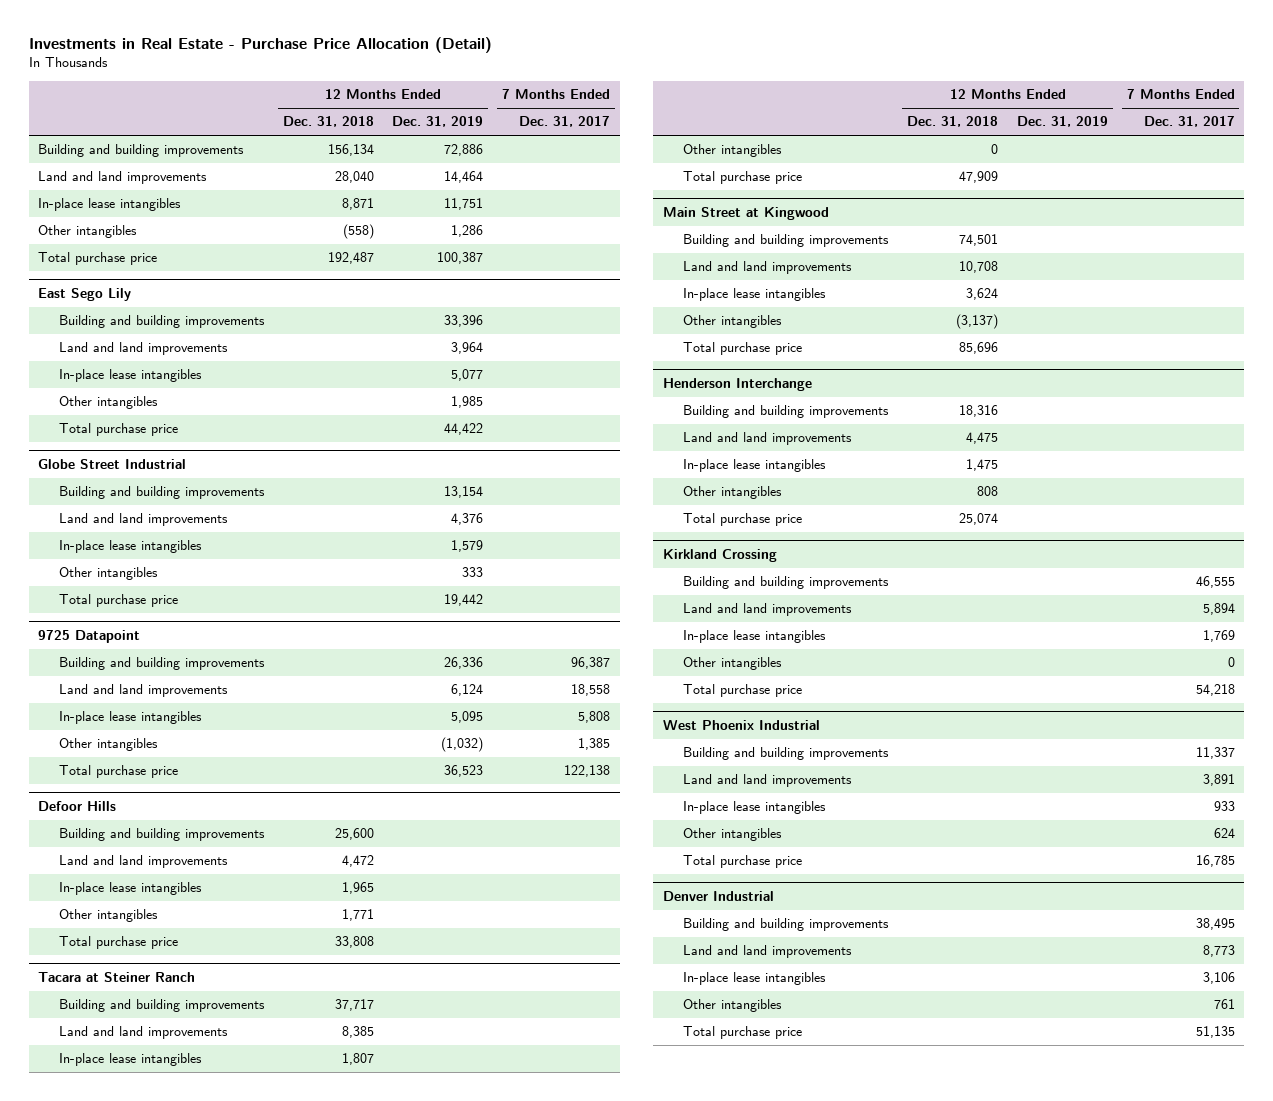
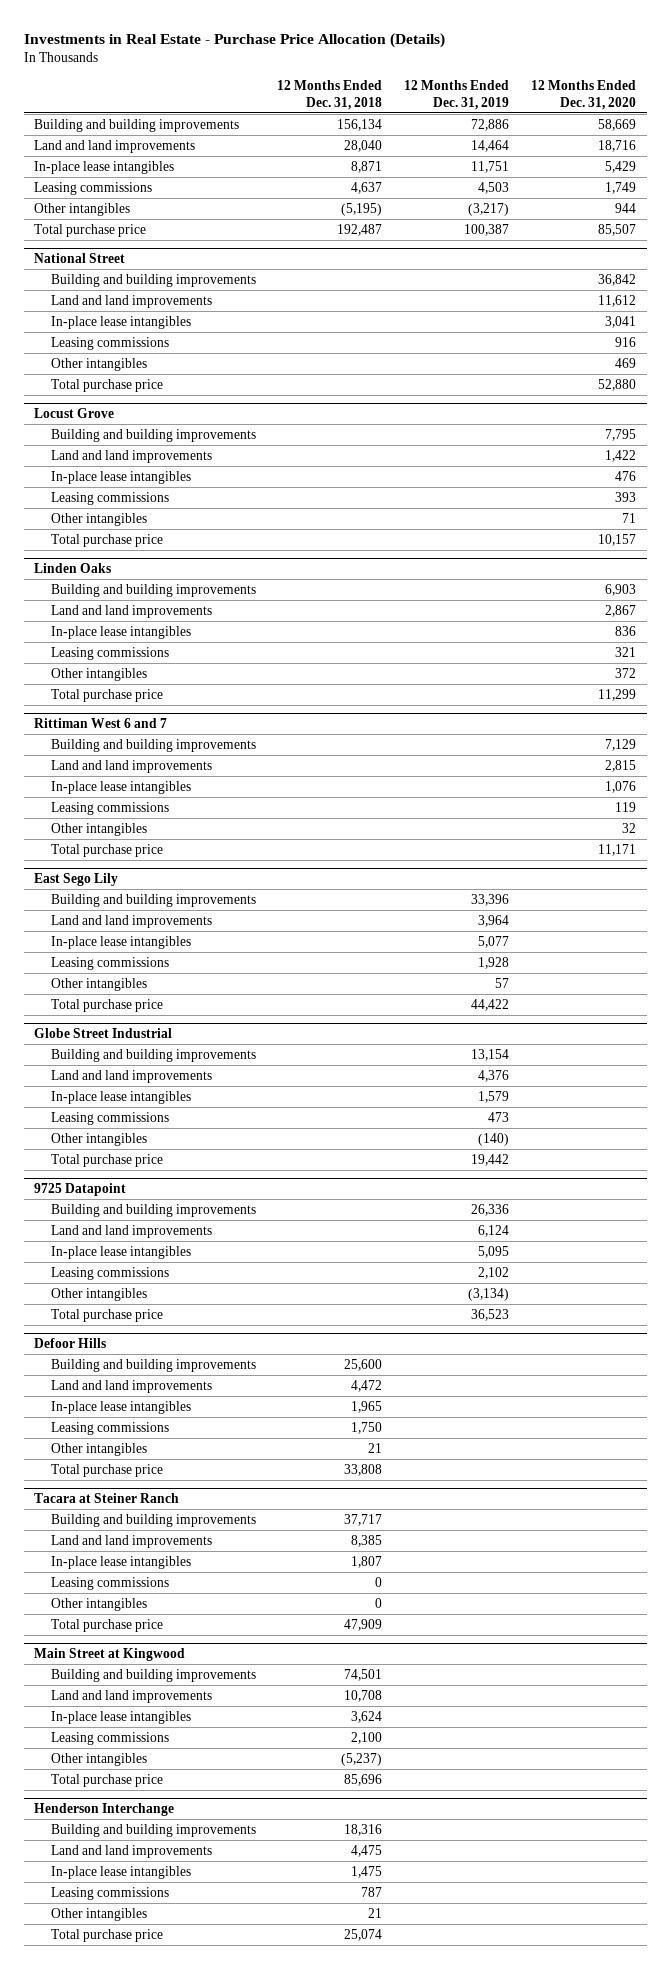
- Investments in Real Estate - Purchase Price Allocation (Detail)
+ Investments in Real Estate - Purchase Price Allocation (Details)
- | 12 Months Ended Dec. 31, 2018 | 12 Months Ended Dec. 31, 2019 | 7 Months Ended Dec. 31, 2017
+ | 12 Months Ended Dec. 31, 2018 | 12 Months Ended Dec. 31, 2019 | 12 Months Ended Dec. 31, 2020
- Other intangibles | (558) | 1,286 |
+ Leasing commissions | 4,637 | 4,503 | 1,749
+ Other intangibles | (5,195) | (3,217) | 944
+ National Street
+ Building and building improvements | | | 36,842
+ Land and land improvements | | | 11,612
+ In-place lease intangibles | | | 3,041
+ Leasing commissions | | | 916
+ Other intangibles | | | 469
+ Total purchase price | | | 52,880
+ Locust Grove
+ Building and building improvements | | | 7,795
+ Land and land improvements | | | 1,422
+ In-place lease intangibles | | | 476
+ Leasing commissions | | | 393
+ Other intangibles | | | 71
+ Total purchase price | | | 10,157
+ Linden Oaks
+ Building and building improvements | | | 6,903
+ Land and land improvements | | | 2,867
+ In-place lease intangibles | | | 836
+ Leasing commissions | | | 321
+ Other intangibles | | | 372
+ Total purchase price | | | 11,299
+ Rittiman West 6 and 7
+ Building and building improvements | | | 7,129
+ Land and land improvements | | | 2,815
+ In-place lease intangibles | | | 1,076
+ Leasing commissions | | | 119
+ Other intangibles | | | 32
+ Total purchase price | | | 11,171
@ East Sego Lily
- Other intangibles | | 1,985 |
+ Leasing commissions | | 1,928 |
+ Other intangibles | | 57 |
@ Globe Street Industrial
- Other intangibles | | 333 |
+ Leasing commissions | | 473 |
+ Other intangibles | | (140) |
@ 9725 Datapoint
- Other intangibles | | (1,032) | 1,385
+ Leasing commissions | | 2,102 |
+ Other intangibles | | (3,134) |
@ Defoor Hills
- Other intangibles | 1,771 | |
+ Leasing commissions | 1,750 | |
+ Other intangibles | 21 | |
@ Tacara at Steiner Ranch
+ Leasing commissions | 0 | |
@ Main Street at Kingwood
- Other intangibles | (3,137) | |
+ Leasing commissions | 2,100 | |
+ Other intangibles | (5,237) | |
@ Henderson Interchange
- Other intangibles | 808 | |
+ Leasing commissions | 787 | |
+ Other intangibles | 21 | |
- Kirkland Crossing
- Building and building improvements | | | 46,555
- Land and land improvements | | | 5,894
- In-place lease intangibles | | | 1,769
- Other intangibles | | | 0
- Total purchase price | | | 54,218
- West Phoenix Industrial
- Building and building improvements | | | 11,337
- Land and land improvements | | | 3,891
- In-place lease intangibles | | | 933
- Other intangibles | | | 624
- Total purchase price | | | 16,785
- Denver Industrial
- Building and building improvements | | | 38,495
- Land and land improvements | | | 8,773
- In-place lease intangibles | | | 3,106
- Other intangibles | | | 761
- Total purchase price | | | 51,135

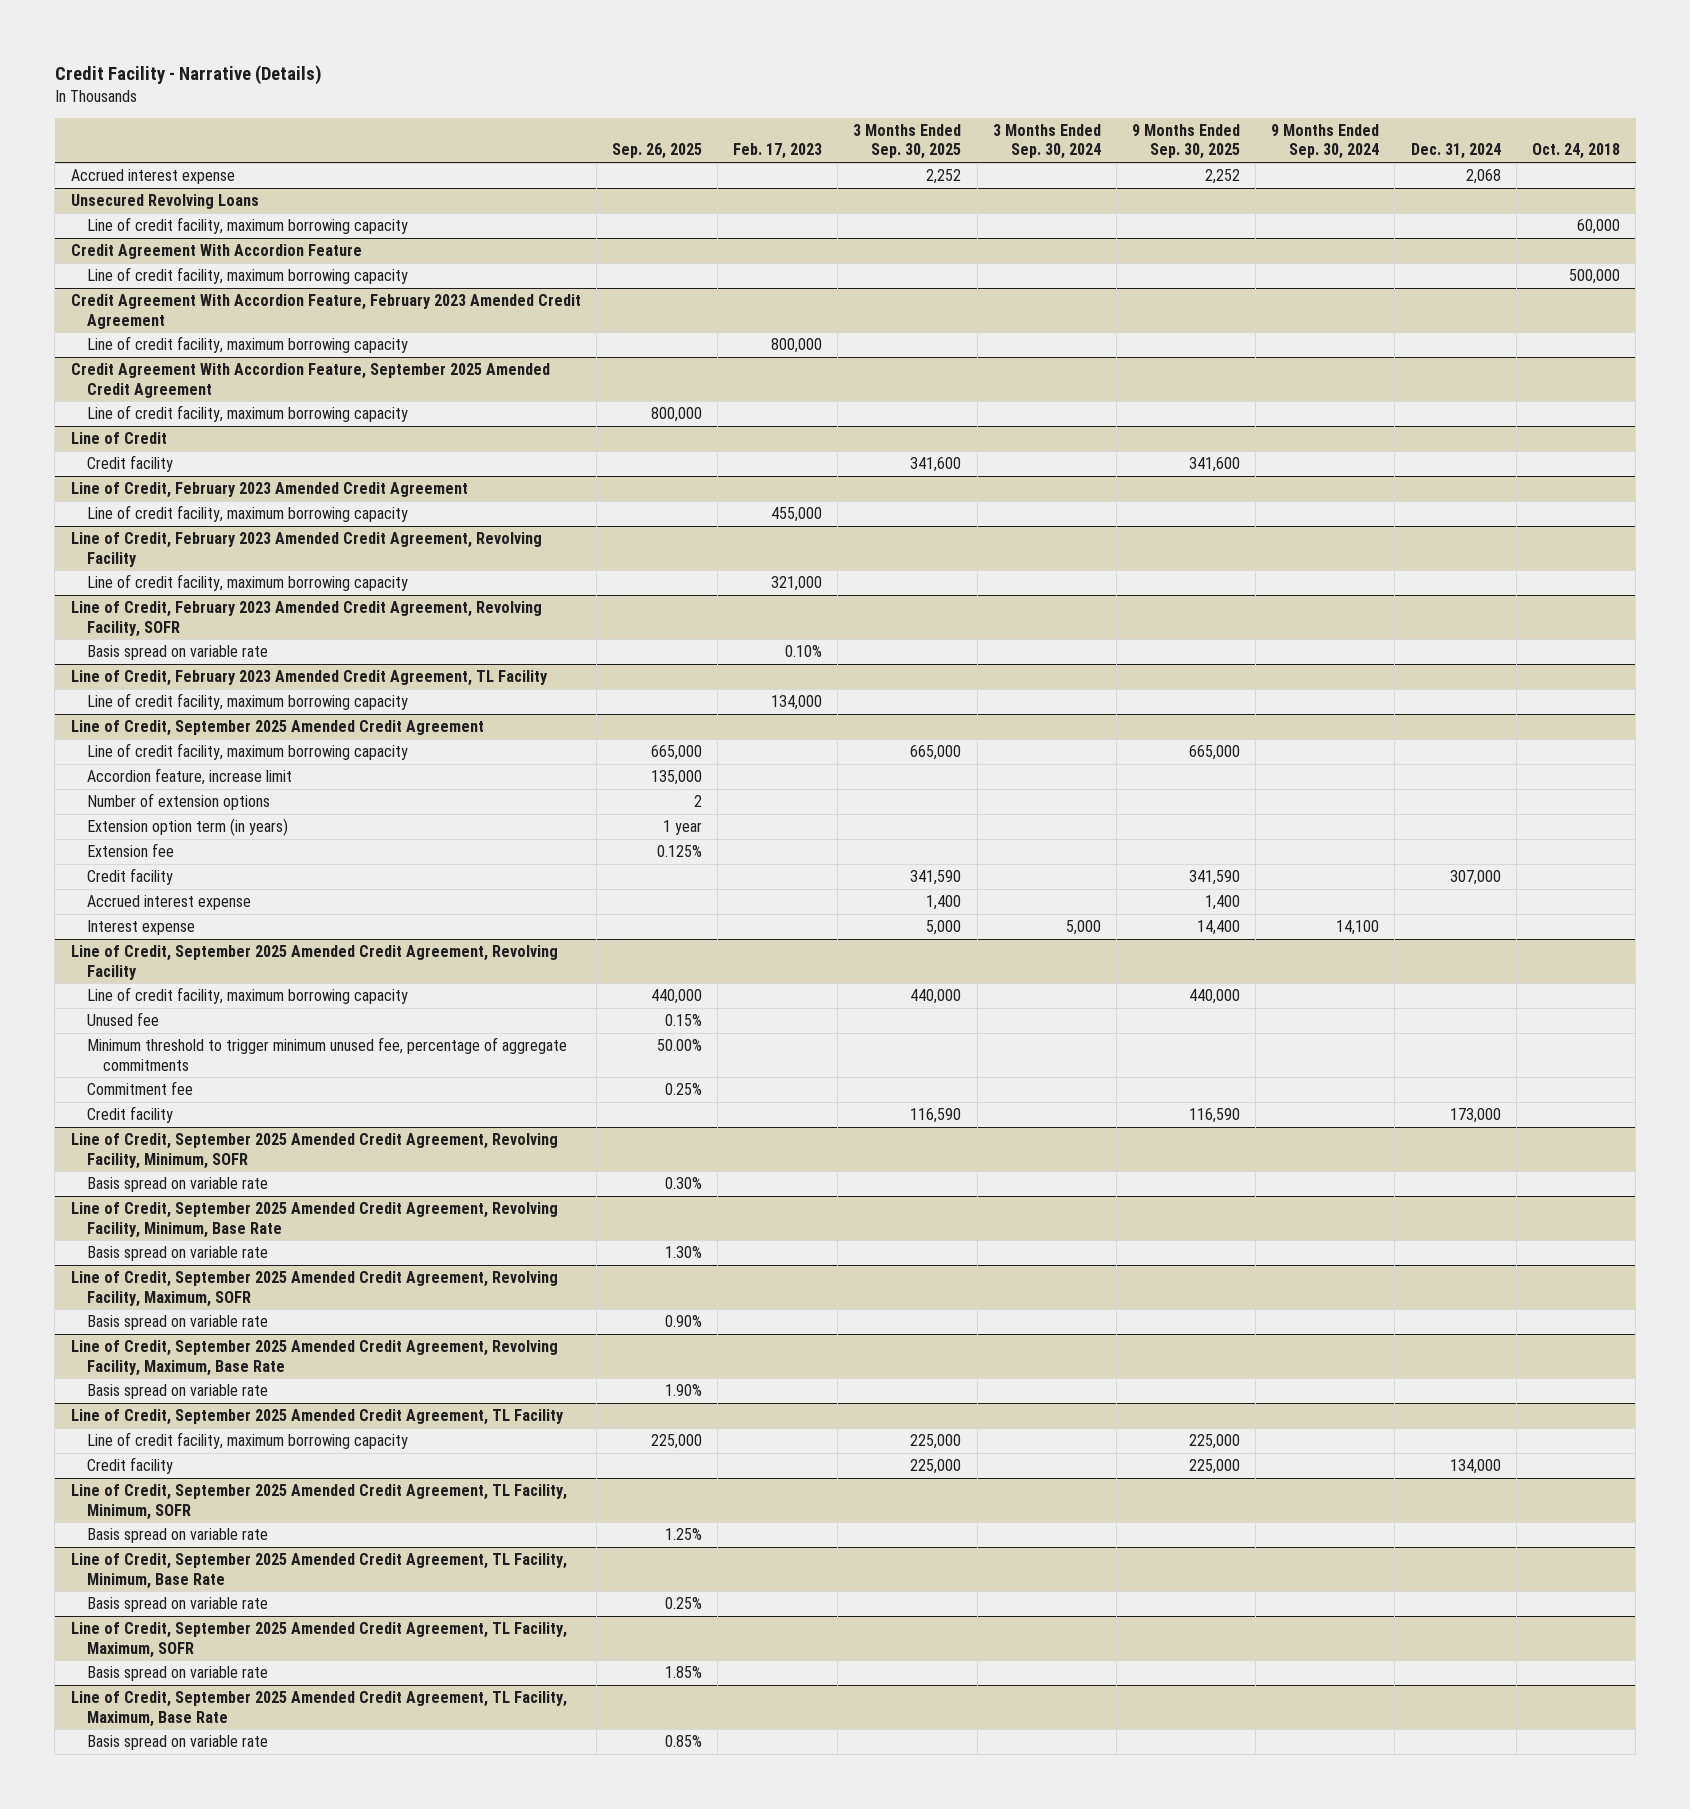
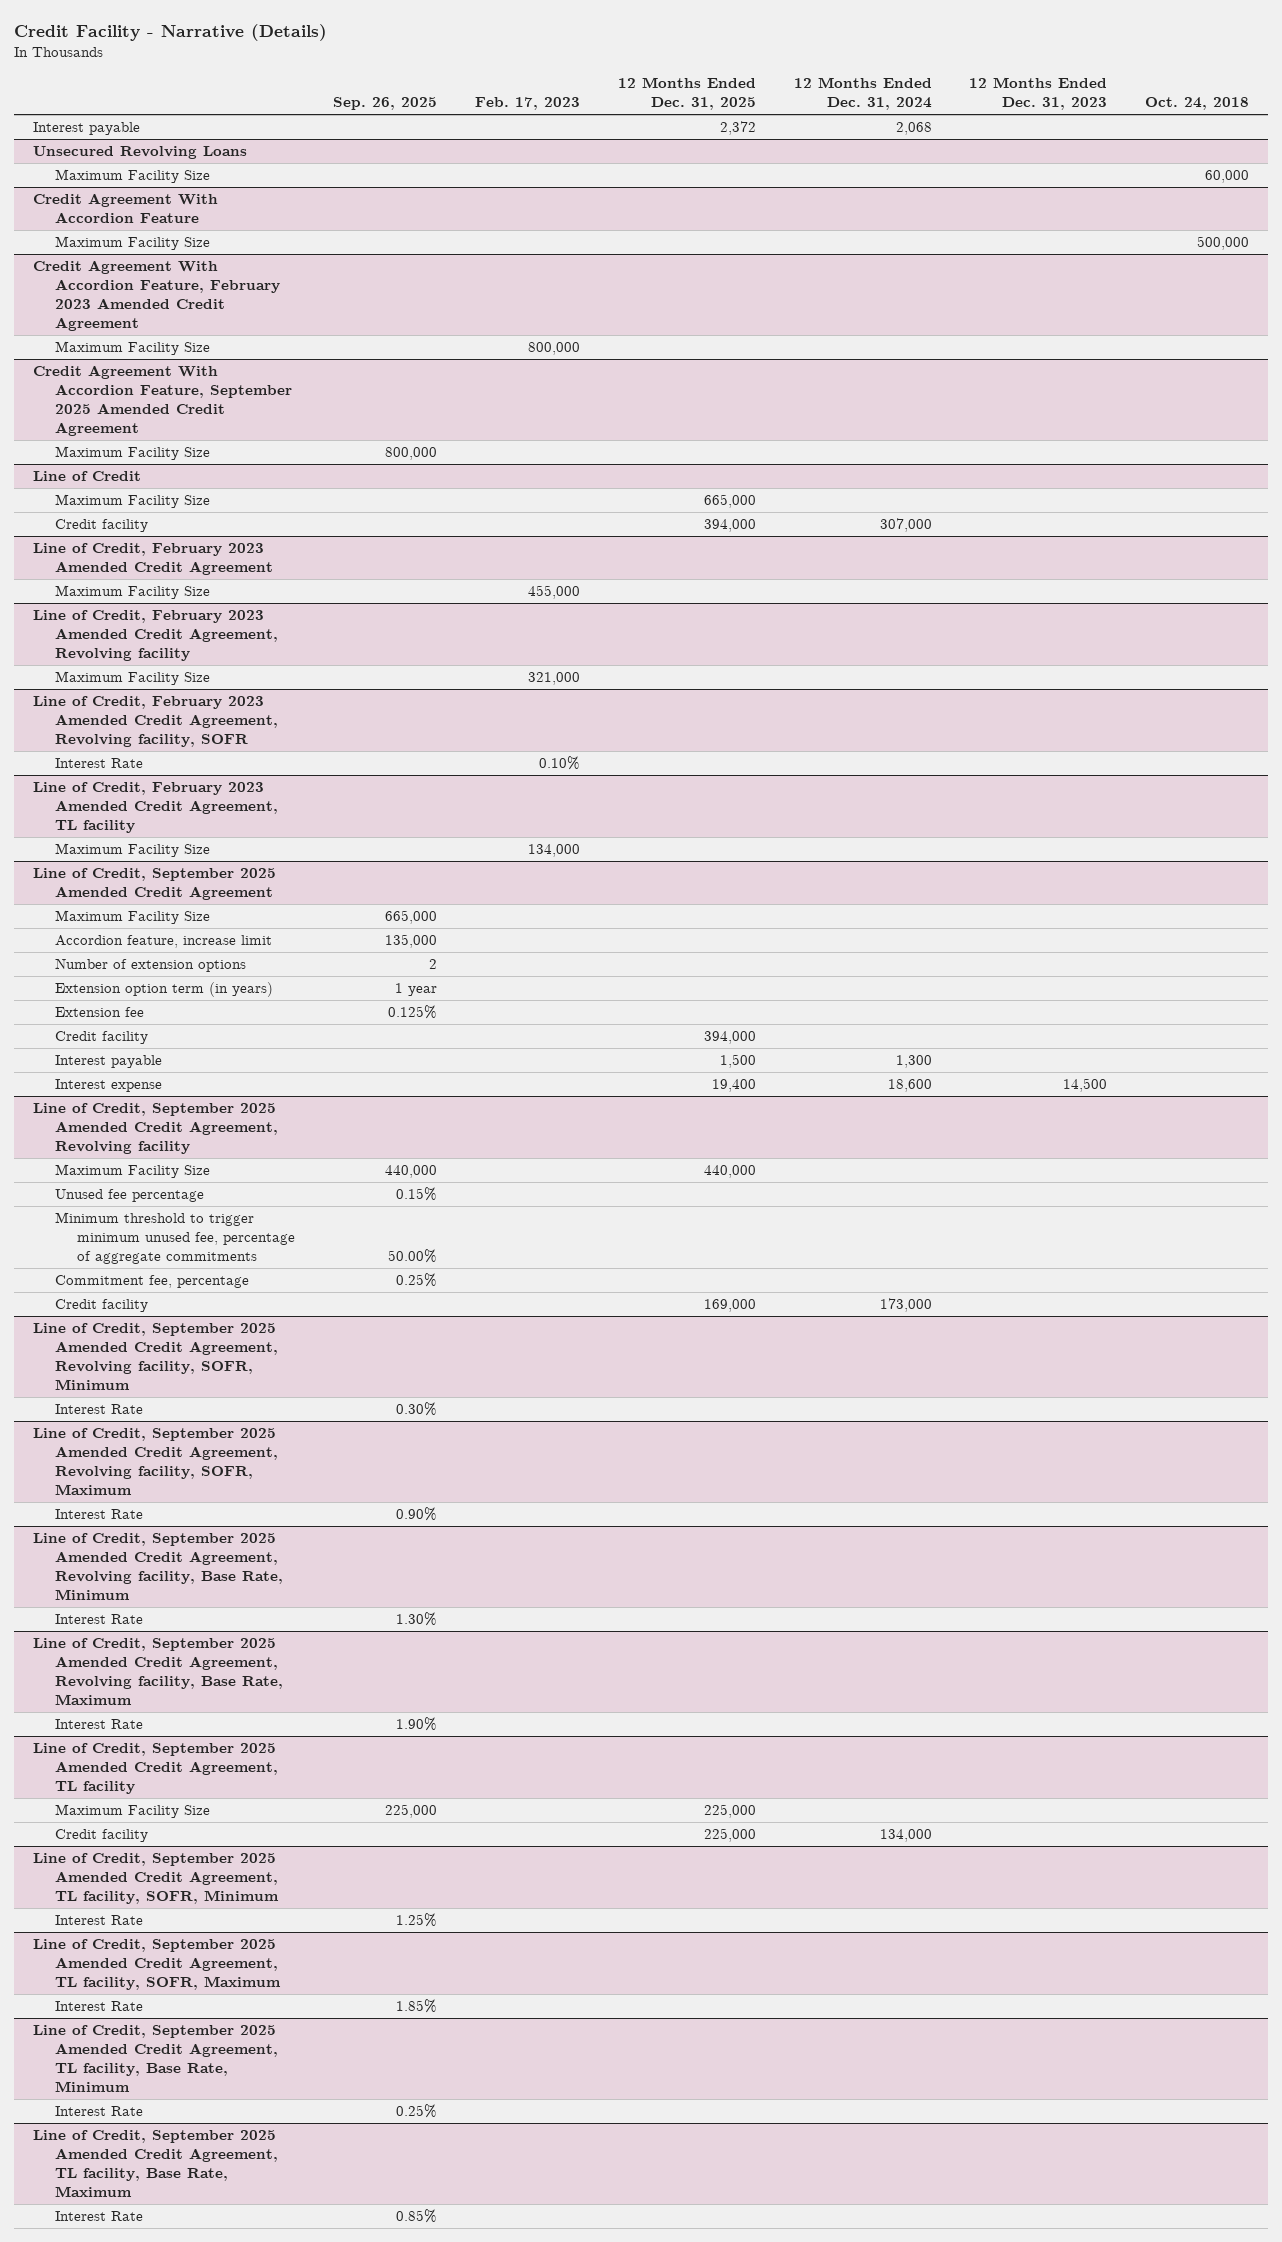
- | Sep. 26, 2025 | Feb. 17, 2023 | 3 Months Ended Sep. 30, 2025 | 3 Months Ended Sep. 30, 2024 | 9 Months Ended Sep. 30, 2025 | 9 Months Ended Sep. 30, 2024 | Dec. 31, 2024 | Oct. 24, 2018
+ | Sep. 26, 2025 | Feb. 17, 2023 | 12 Months Ended Dec. 31, 2025 | 12 Months Ended Dec. 31, 2024 | 12 Months Ended Dec. 31, 2023 | Oct. 24, 2018
- Accrued interest expense | | | 2,252 | | 2,252 | | 2,068 |
+ Interest payable | | | 2,372 | 2,068 | |
@ Unsecured Revolving Loans
- Line of credit facility, maximum borrowing capacity | | | | | | | | 60,000
+ Maximum Facility Size | | | | | | 60,000
@ Credit Agreement With Accordion Feature
- Line of credit facility, maximum borrowing capacity | | | | | | | | 500,000
+ Maximum Facility Size | | | | | | 500,000
@ Credit Agreement With Accordion Feature, February 2023 Amended Credit Agreement
- Line of credit facility, maximum borrowing capacity | | 800,000 | | | | | |
+ Maximum Facility Size | | 800,000 | | | |
@ Credit Agreement With Accordion Feature, September 2025 Amended Credit Agreement
- Line of credit facility, maximum borrowing capacity | 800,000 | | | | | | |
+ Maximum Facility Size | 800,000 | | | | |
@ Line of Credit
+ Maximum Facility Size | | | 665,000 | | |
@ Line of Credit, February 2023 Amended Credit Agreement
- Line of credit facility, maximum borrowing capacity | | 455,000 | | | | | |
- Line of Credit, February 2023 Amended Credit Agreement, Revolving Facility
- Line of credit facility, maximum borrowing capacity | | 321,000 | | | | | |
- Line of Credit, February 2023 Amended Credit Agreement, Revolving Facility, SOFR
- Basis spread on variable rate | | 0.10% | | | | | |
- Line of Credit, February 2023 Amended Credit Agreement, TL Facility
- Line of credit facility, maximum borrowing capacity | | 134,000 | | | | | |
@ Line of Credit, February 2023 Amended Credit Agreement
+ Maximum Facility Size | | 455,000 | | | |
+ Line of Credit, February 2023 Amended Credit Agreement, Revolving facility
+ Maximum Facility Size | | 321,000 | | | |
+ Line of Credit, February 2023 Amended Credit Agreement, Revolving facility, SOFR
+ Interest Rate | | 0.10% | | | |
+ Line of Credit, February 2023 Amended Credit Agreement, TL facility
+ Maximum Facility Size | | 134,000 | | | |
@ Line of Credit, September 2025 Amended Credit Agreement
- Line of credit facility, maximum borrowing capacity | 665,000 | | 665,000 | | 665,000 | | |
+ Maximum Facility Size | 665,000 | | | | |
- Accrued interest expense | | | 1,400 | | 1,400 | | |
+ Interest payable | | | 1,500 | 1,300 | |
- Line of Credit, September 2025 Amended Credit Agreement, Revolving Facility
- Line of credit facility, maximum borrowing capacity | 440,000 | | 440,000 | | 440,000 | | |
- Unused fee | 0.15% | | | | | | |
+ Line of Credit, September 2025 Amended Credit Agreement, Revolving facility
+ Maximum Facility Size | 440,000 | | 440,000 | | |
+ Unused fee percentage | 0.15% | | | | |
- Commitment fee | 0.25% | | | | | | |
+ Commitment fee, percentage | 0.25% | | | | |
- Line of Credit, September 2025 Amended Credit Agreement, Revolving Facility, Minimum, SOFR
- Basis spread on variable rate | 0.30% | | | | | | |
- Line of Credit, September 2025 Amended Credit Agreement, Revolving Facility, Minimum, Base Rate
- Basis spread on variable rate | 1.30% | | | | | | |
- Line of Credit, September 2025 Amended Credit Agreement, Revolving Facility, Maximum, SOFR
- Basis spread on variable rate | 0.90% | | | | | | |
- Line of Credit, September 2025 Amended Credit Agreement, Revolving Facility, Maximum, Base Rate
- Basis spread on variable rate | 1.90% | | | | | | |
- Line of Credit, September 2025 Amended Credit Agreement, TL Facility
- Line of credit facility, maximum borrowing capacity | 225,000 | | 225,000 | | 225,000 | | |
+ Line of Credit, September 2025 Amended Credit Agreement, Revolving facility, SOFR, Minimum
+ Interest Rate | 0.30% | | | | |
+ Line of Credit, September 2025 Amended Credit Agreement, Revolving facility, SOFR, Maximum
+ Interest Rate | 0.90% | | | | |
+ Line of Credit, September 2025 Amended Credit Agreement, Revolving facility, Base Rate, Minimum
+ Interest Rate | 1.30% | | | | |
+ Line of Credit, September 2025 Amended Credit Agreement, Revolving facility, Base Rate, Maximum
+ Interest Rate | 1.90% | | | | |
+ Line of Credit, September 2025 Amended Credit Agreement, TL facility
+ Maximum Facility Size | 225,000 | | 225,000 | | |
- Line of Credit, September 2025 Amended Credit Agreement, TL Facility, Minimum, SOFR
- Basis spread on variable rate | 1.25% | | | | | | |
- Line of Credit, September 2025 Amended Credit Agreement, TL Facility, Minimum, Base Rate
- Basis spread on variable rate | 0.25% | | | | | | |
- Line of Credit, September 2025 Amended Credit Agreement, TL Facility, Maximum, SOFR
- Basis spread on variable rate | 1.85% | | | | | | |
- Line of Credit, September 2025 Amended Credit Agreement, TL Facility, Maximum, Base Rate
- Basis spread on variable rate | 0.85% | | | | | | |
+ Line of Credit, September 2025 Amended Credit Agreement, TL facility, SOFR, Minimum
+ Interest Rate | 1.25% | | | | |
+ Line of Credit, September 2025 Amended Credit Agreement, TL facility, SOFR, Maximum
+ Interest Rate | 1.85% | | | | |
+ Line of Credit, September 2025 Amended Credit Agreement, TL facility, Base Rate, Minimum
+ Interest Rate | 0.25% | | | | |
+ Line of Credit, September 2025 Amended Credit Agreement, TL facility, Base Rate, Maximum
+ Interest Rate | 0.85% | | | | |

